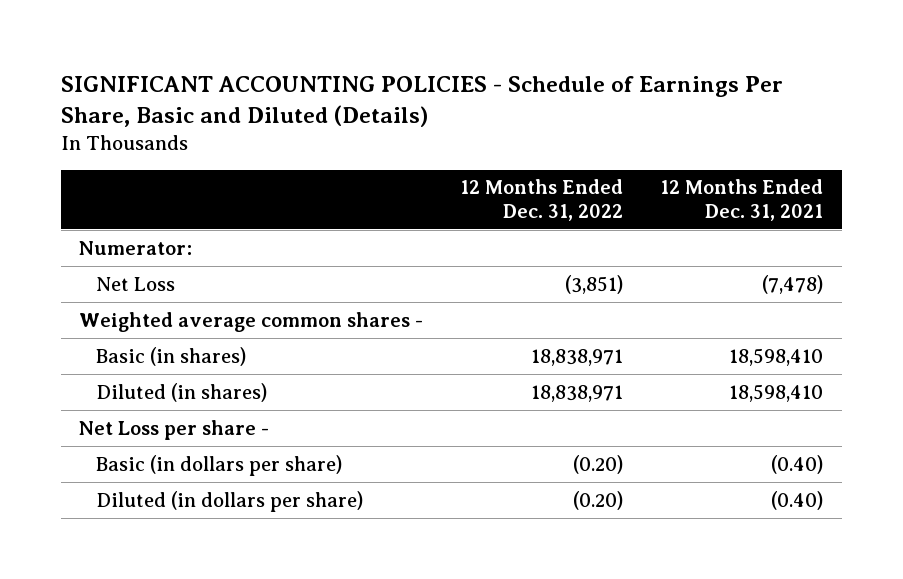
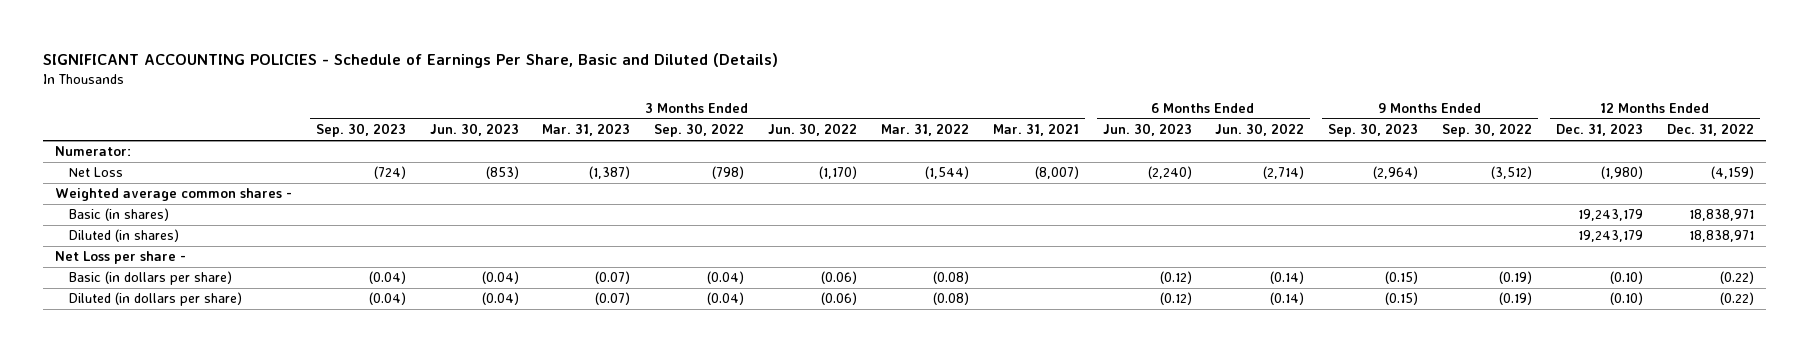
- | 12 Months Ended Dec. 31, 2022 | 12 Months Ended Dec. 31, 2021
+ | 3 Months Ended Sep. 30, 2023 | 3 Months Ended Jun. 30, 2023 | 3 Months Ended Mar. 31, 2023 | 3 Months Ended Sep. 30, 2022 | 3 Months Ended Jun. 30, 2022 | 3 Months Ended Mar. 31, 2022 | 3 Months Ended Mar. 31, 2021 | 6 Months Ended Jun. 30, 2023 | 6 Months Ended Jun. 30, 2022 | 9 Months Ended Sep. 30, 2023 | 9 Months Ended Sep. 30, 2022 | 12 Months Ended Dec. 31, 2023 | 12 Months Ended Dec. 31, 2022
- Net Loss | (3,851) | (7,478)
+ Net Loss | (724) | (853) | (1,387) | (798) | (1,170) | (1,544) | (8,007) | (2,240) | (2,714) | (2,964) | (3,512) | (1,980) | (4,159)
- Basic (in dollars per share) | (0.20) | (0.40)
- Diluted (in dollars per share) | (0.20) | (0.40)
+ Basic (in dollars per share) | (0.04) | (0.04) | (0.07) | (0.04) | (0.06) | (0.08) | | (0.12) | (0.14) | (0.15) | (0.19) | (0.10) | (0.22)
+ Diluted (in dollars per share) | (0.04) | (0.04) | (0.07) | (0.04) | (0.06) | (0.08) | | (0.12) | (0.14) | (0.15) | (0.19) | (0.10) | (0.22)

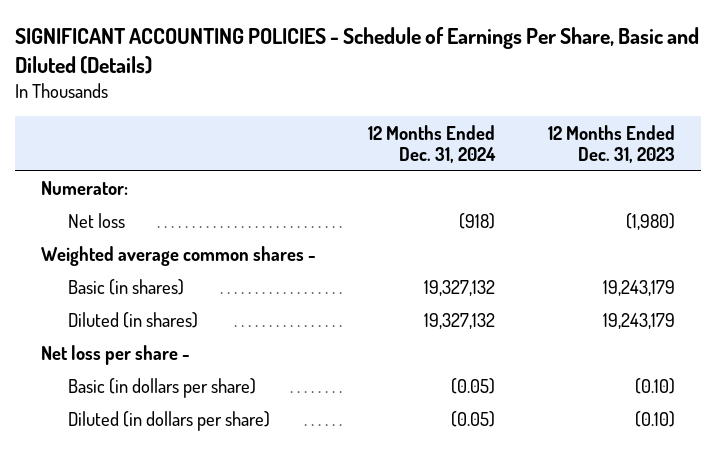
- | 3 Months Ended Sep. 30, 2023 | 3 Months Ended Jun. 30, 2023 | 3 Months Ended Mar. 31, 2023 | 3 Months Ended Sep. 30, 2022 | 3 Months Ended Jun. 30, 2022 | 3 Months Ended Mar. 31, 2022 | 3 Months Ended Mar. 31, 2021 | 6 Months Ended Jun. 30, 2023 | 6 Months Ended Jun. 30, 2022 | 9 Months Ended Sep. 30, 2023 | 9 Months Ended Sep. 30, 2022 | 12 Months Ended Dec. 31, 2023 | 12 Months Ended Dec. 31, 2022
+ | 12 Months Ended Dec. 31, 2024 | 12 Months Ended Dec. 31, 2023
- Net Loss | (724) | (853) | (1,387) | (798) | (1,170) | (1,544) | (8,007) | (2,240) | (2,714) | (2,964) | (3,512) | (1,980) | (4,159)
+ Net loss | (918) | (1,980)
- Net Loss per share -
+ Net loss per share -

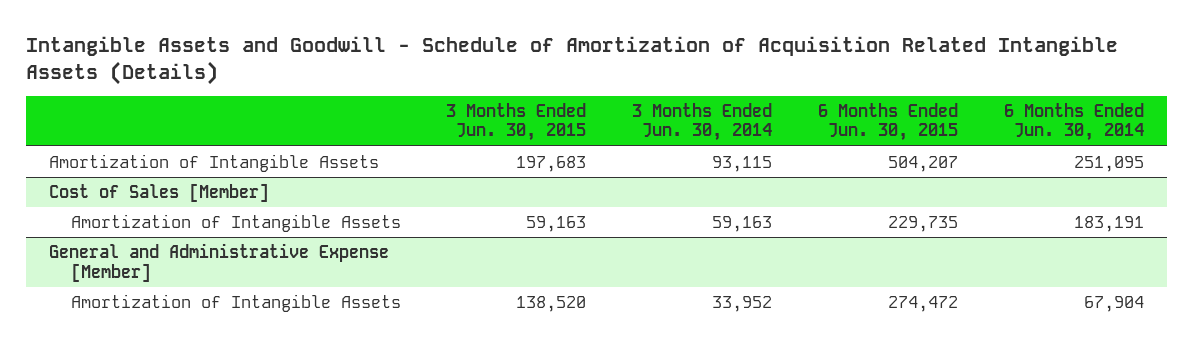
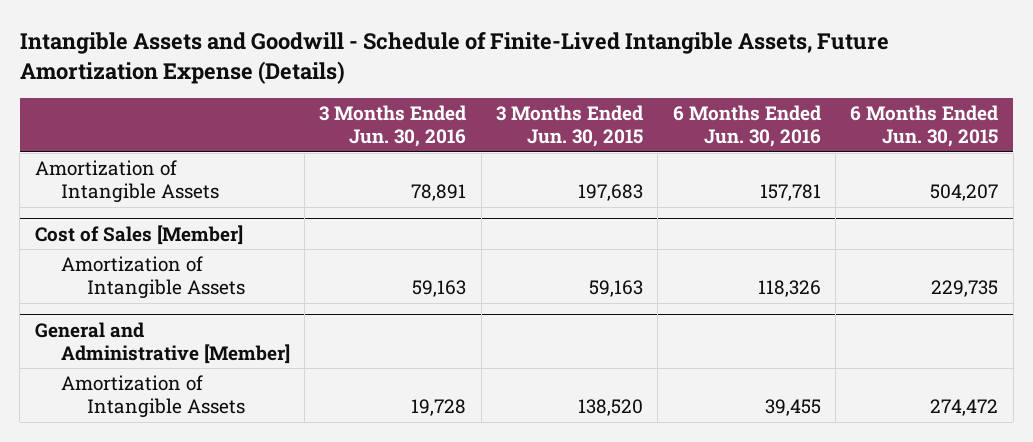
- Intangible Assets and Goodwill - Schedule of Amortization of Acquisition Related Intangible Assets (Details)
+ Intangible Assets and Goodwill - Schedule of Finite-Lived Intangible Assets, Future Amortization Expense (Details)
- | 3 Months Ended Jun. 30, 2015 | 3 Months Ended Jun. 30, 2014 | 6 Months Ended Jun. 30, 2015 | 6 Months Ended Jun. 30, 2014
+ | 3 Months Ended Jun. 30, 2016 | 3 Months Ended Jun. 30, 2015 | 6 Months Ended Jun. 30, 2016 | 6 Months Ended Jun. 30, 2015
- General and Administrative Expense [Member]
+ General and Administrative [Member]

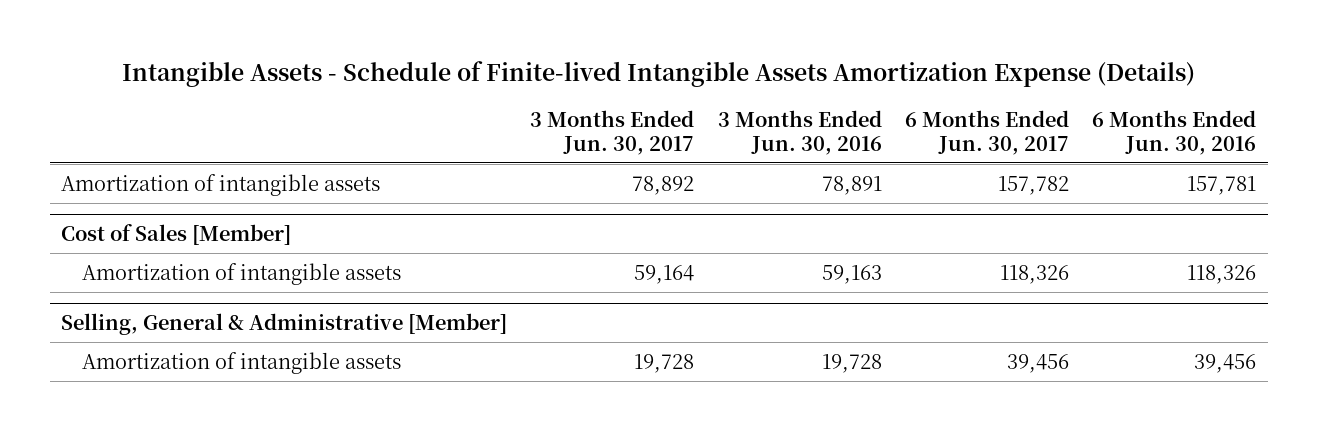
- Intangible Assets and Goodwill - Schedule of Finite-Lived Intangible Assets, Future Amortization Expense (Details)
+ Intangible Assets - Schedule of Finite-lived Intangible Assets Amortization Expense (Details)
- | 3 Months Ended Jun. 30, 2016 | 3 Months Ended Jun. 30, 2015 | 6 Months Ended Jun. 30, 2016 | 6 Months Ended Jun. 30, 2015
+ | 3 Months Ended Jun. 30, 2017 | 3 Months Ended Jun. 30, 2016 | 6 Months Ended Jun. 30, 2017 | 6 Months Ended Jun. 30, 2016
- Amortization of Intangible Assets | 78,891 | 197,683 | 157,781 | 504,207
+ Amortization of intangible assets | 78,892 | 78,891 | 157,782 | 157,781
@ Cost of Sales [Member]
- Amortization of Intangible Assets | 59,163 | 59,163 | 118,326 | 229,735
- General and Administrative [Member]
- Amortization of Intangible Assets | 19,728 | 138,520 | 39,455 | 274,472
@ Cost of Sales [Member]
+ Amortization of intangible assets | 59,164 | 59,163 | 118,326 | 118,326
+ Selling, General & Administrative [Member]
+ Amortization of intangible assets | 19,728 | 19,728 | 39,456 | 39,456

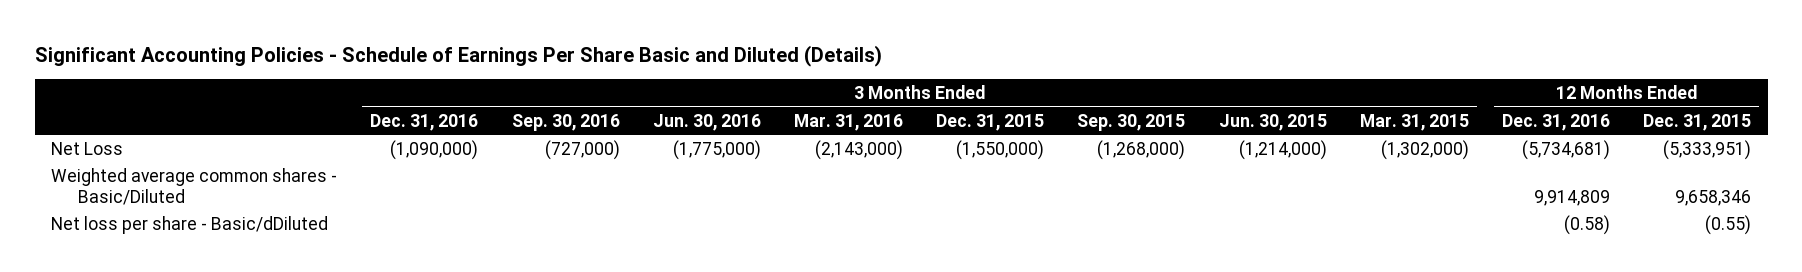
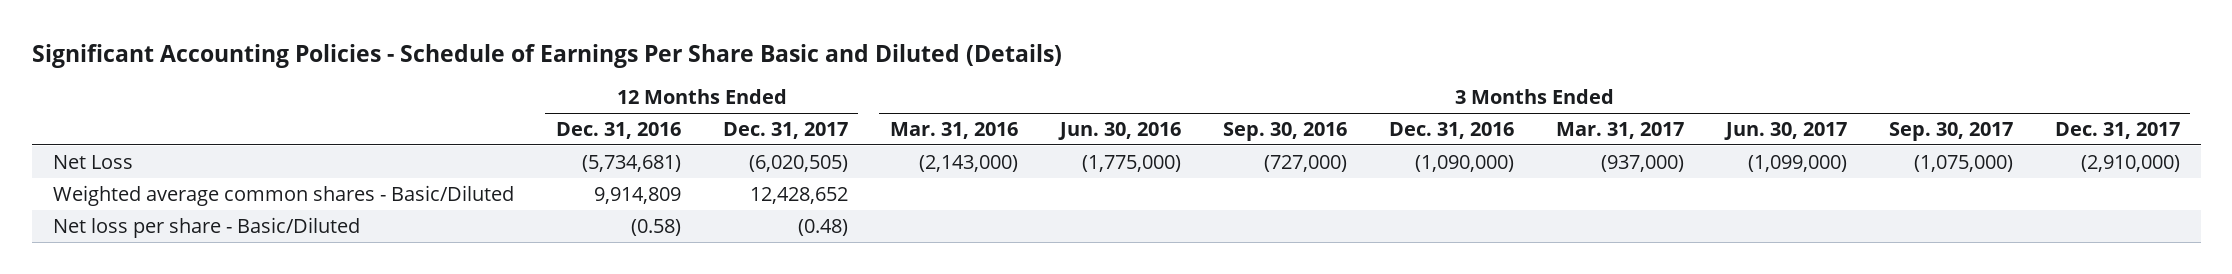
- | 3 Months Ended Dec. 31, 2016 | 3 Months Ended Sep. 30, 2016 | 3 Months Ended Jun. 30, 2016 | 3 Months Ended Mar. 31, 2016 | 3 Months Ended Dec. 31, 2015 | 3 Months Ended Sep. 30, 2015 | 3 Months Ended Jun. 30, 2015 | 3 Months Ended Mar. 31, 2015 | 12 Months Ended Dec. 31, 2016 | 12 Months Ended Dec. 31, 2015
+ | 12 Months Ended Dec. 31, 2016 | 12 Months Ended Dec. 31, 2017 | 3 Months Ended Mar. 31, 2016 | 3 Months Ended Jun. 30, 2016 | 3 Months Ended Sep. 30, 2016 | 3 Months Ended Dec. 31, 2016 | 3 Months Ended Mar. 31, 2017 | 3 Months Ended Jun. 30, 2017 | 3 Months Ended Sep. 30, 2017 | 3 Months Ended Dec. 31, 2017
- Net loss per share - Basic/dDiluted | | | | | | | | | (0.58) | (0.55)
+ Net loss per share - Basic/Diluted | (0.58) | (0.48) | | | | | | | |

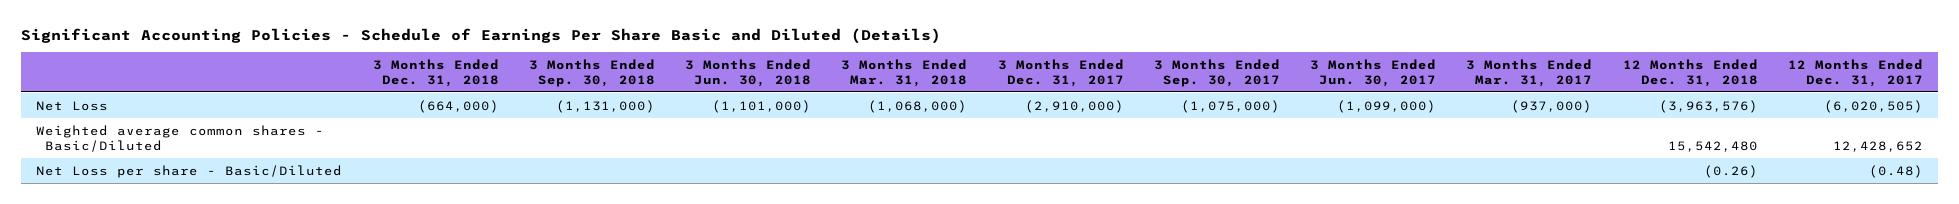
- | 12 Months Ended Dec. 31, 2016 | 12 Months Ended Dec. 31, 2017 | 3 Months Ended Mar. 31, 2016 | 3 Months Ended Jun. 30, 2016 | 3 Months Ended Sep. 30, 2016 | 3 Months Ended Dec. 31, 2016 | 3 Months Ended Mar. 31, 2017 | 3 Months Ended Jun. 30, 2017 | 3 Months Ended Sep. 30, 2017 | 3 Months Ended Dec. 31, 2017
+ | 3 Months Ended Dec. 31, 2018 | 3 Months Ended Sep. 30, 2018 | 3 Months Ended Jun. 30, 2018 | 3 Months Ended Mar. 31, 2018 | 3 Months Ended Dec. 31, 2017 | 3 Months Ended Sep. 30, 2017 | 3 Months Ended Jun. 30, 2017 | 3 Months Ended Mar. 31, 2017 | 12 Months Ended Dec. 31, 2018 | 12 Months Ended Dec. 31, 2017
- Net loss per share - Basic/Diluted | (0.58) | (0.48) | | | | | | | |
+ Net Loss per share - Basic/Diluted | | | | | | | | | (0.26) | (0.48)

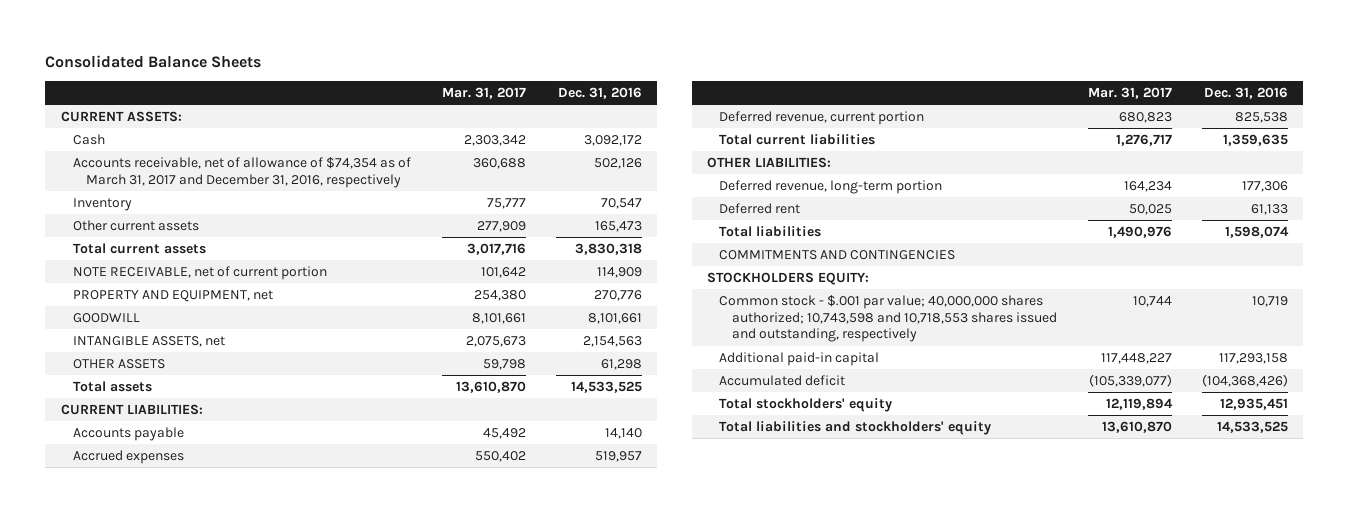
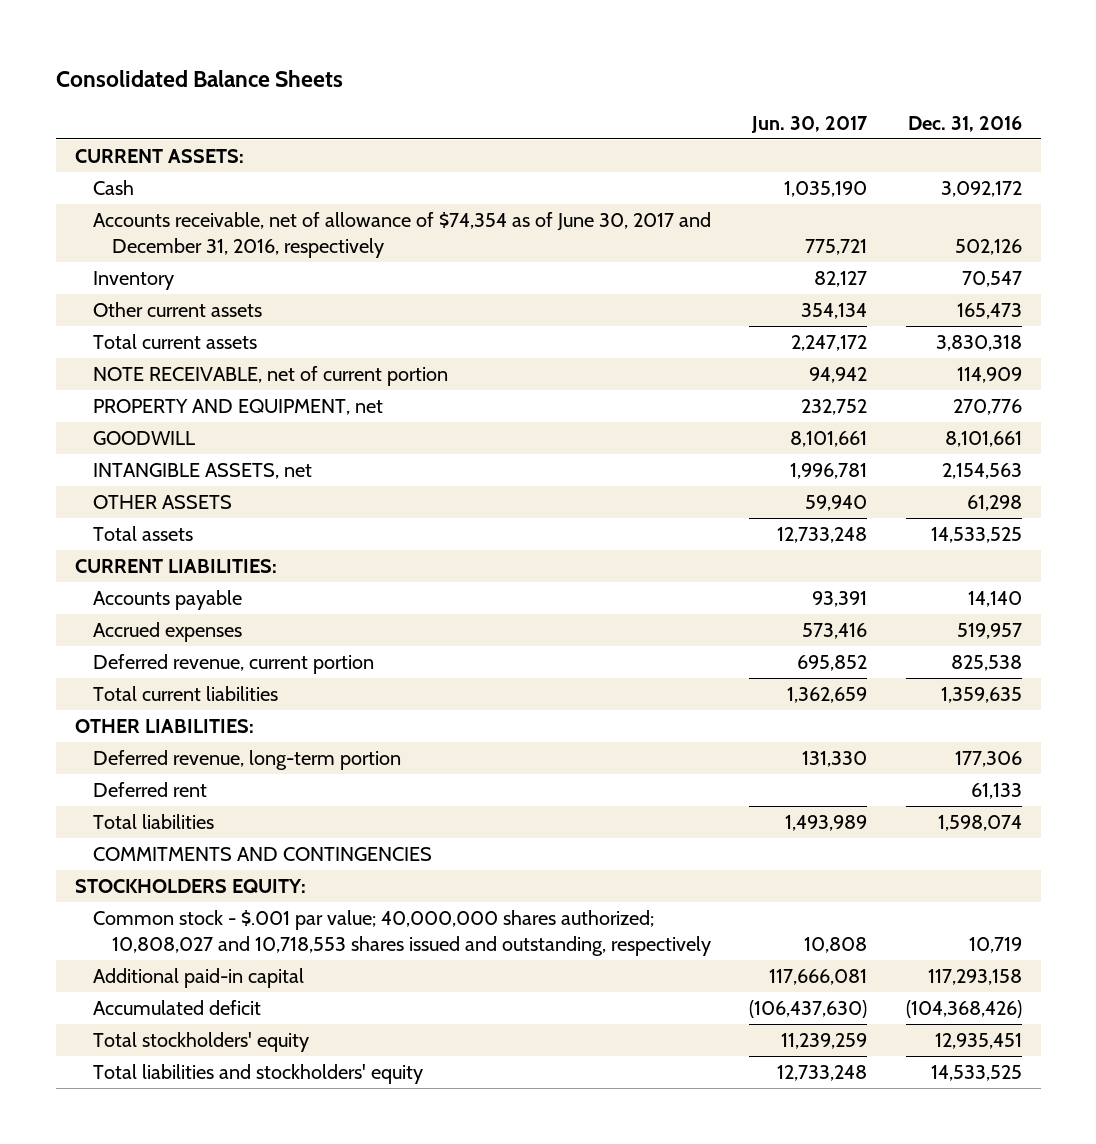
- | Mar. 31, 2017 | Dec. 31, 2016
+ | Jun. 30, 2017 | Dec. 31, 2016
- Accounts receivable, net of allowance of $74,354 as of March 31, 2017 and December 31, 2016, respectively | 360,688 | 502,126
+ Accounts receivable, net of allowance of $74,354 as of June 30, 2017 and December 31, 2016, respectively | 775,721 | 502,126
- Common stock - $.001 par value; 40,000,000 shares authorized; 10,743,598 and 10,718,553 shares issued and outstanding, respectively | 10,744 | 10,719
+ Common stock - $.001 par value; 40,000,000 shares authorized; 10,808,027 and 10,718,553 shares issued and outstanding, respectively | 10,808 | 10,719

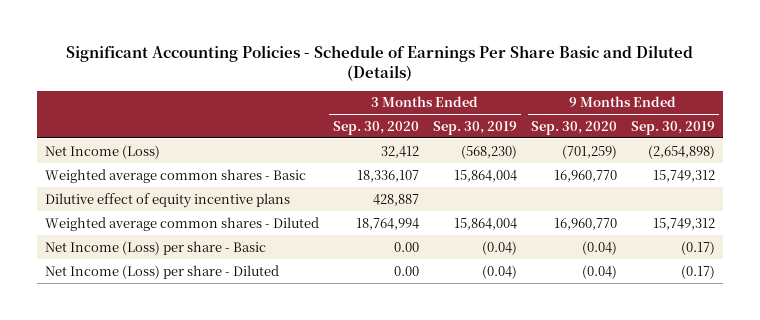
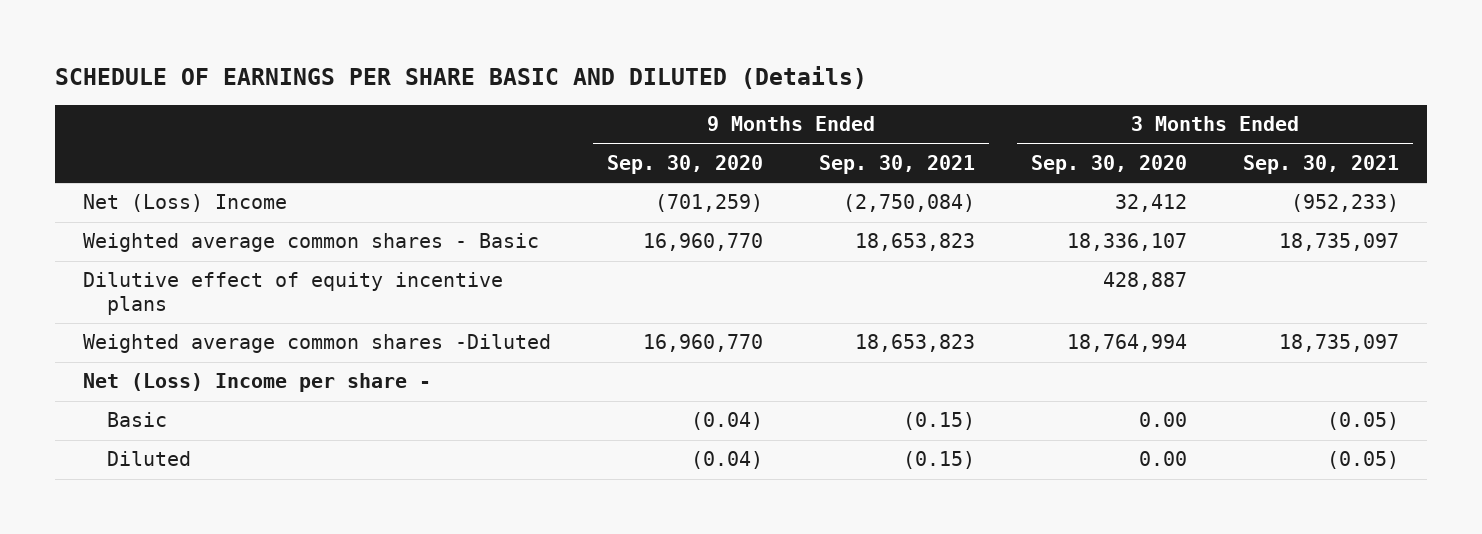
- Significant Accounting Policies - Schedule of Earnings Per Share Basic and Diluted (Details)
+ SCHEDULE OF EARNINGS PER SHARE BASIC AND DILUTED (Details)
- | 3 Months Ended Sep. 30, 2020 | 3 Months Ended Sep. 30, 2019 | 9 Months Ended Sep. 30, 2020 | 9 Months Ended Sep. 30, 2019
+ | 9 Months Ended Sep. 30, 2020 | 9 Months Ended Sep. 30, 2021 | 3 Months Ended Sep. 30, 2020 | 3 Months Ended Sep. 30, 2021
- Net Income (Loss) | 32,412 | (568,230) | (701,259) | (2,654,898)
+ Net (Loss) Income | (701,259) | (2,750,084) | 32,412 | (952,233)
- Weighted average common shares - Diluted | 18,764,994 | 15,864,004 | 16,960,770 | 15,749,312
- Net Income (Loss) per share - Basic | 0.00 | (0.04) | (0.04) | (0.17)
- Net Income (Loss) per share - Diluted | 0.00 | (0.04) | (0.04) | (0.17)
+ Weighted average common shares -Diluted | 16,960,770 | 18,653,823 | 18,764,994 | 18,735,097
+ Net (Loss) Income per share -
+ Basic | (0.04) | (0.15) | 0.00 | (0.05)
+ Diluted | (0.04) | (0.15) | 0.00 | (0.05)

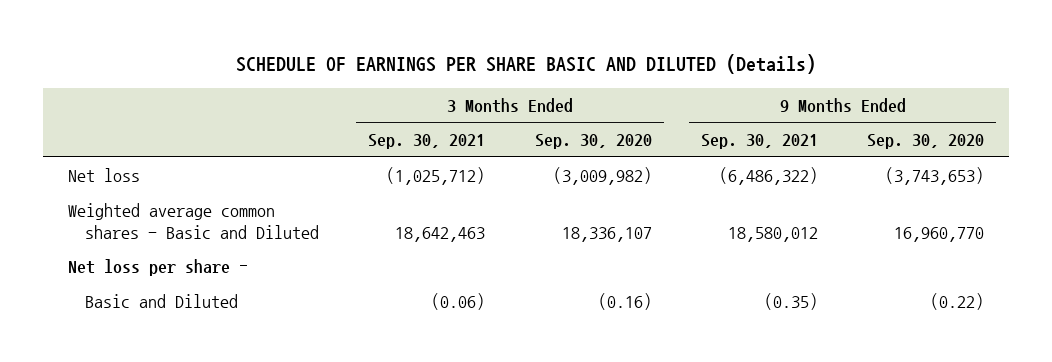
- | 9 Months Ended Sep. 30, 2020 | 9 Months Ended Sep. 30, 2021 | 3 Months Ended Sep. 30, 2020 | 3 Months Ended Sep. 30, 2021
+ | 3 Months Ended Sep. 30, 2021 | 3 Months Ended Sep. 30, 2020 | 9 Months Ended Sep. 30, 2021 | 9 Months Ended Sep. 30, 2020
- Net (Loss) Income | (701,259) | (2,750,084) | 32,412 | (952,233)
- Weighted average common shares - Basic | 16,960,770 | 18,653,823 | 18,336,107 | 18,735,097
- Dilutive effect of equity incentive plans | | | 428,887 |
- Weighted average common shares -Diluted | 16,960,770 | 18,653,823 | 18,764,994 | 18,735,097
- Net (Loss) Income per share -
- Basic | (0.04) | (0.15) | 0.00 | (0.05)
- Diluted | (0.04) | (0.15) | 0.00 | (0.05)
+ Net loss | (1,025,712) | (3,009,982) | (6,486,322) | (3,743,653)
+ Weighted average common shares - Basic and Diluted | 18,642,463 | 18,336,107 | 18,580,012 | 16,960,770
+ Net loss per share -
+ Basic and Diluted | (0.06) | (0.16) | (0.35) | (0.22)

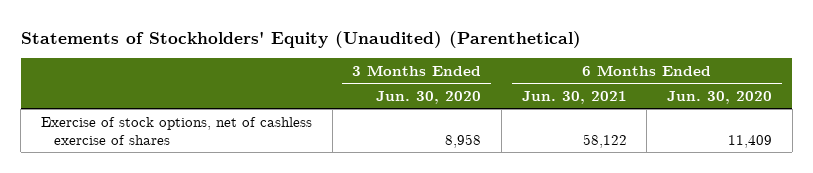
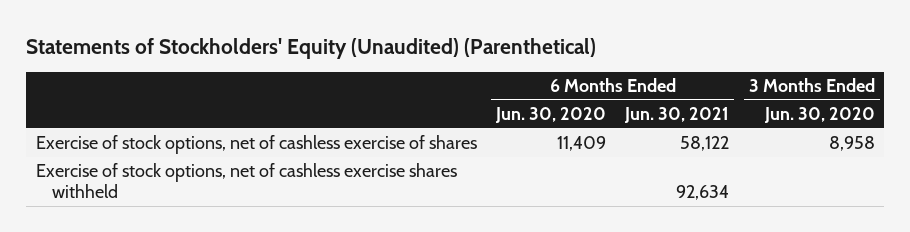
- | 3 Months Ended Jun. 30, 2020 | 6 Months Ended Jun. 30, 2021 | 6 Months Ended Jun. 30, 2020
+ | 6 Months Ended Jun. 30, 2020 | 6 Months Ended Jun. 30, 2021 | 3 Months Ended Jun. 30, 2020
+ Exercise of stock options, net of cashless exercise shares withheld | | 92,634 |

